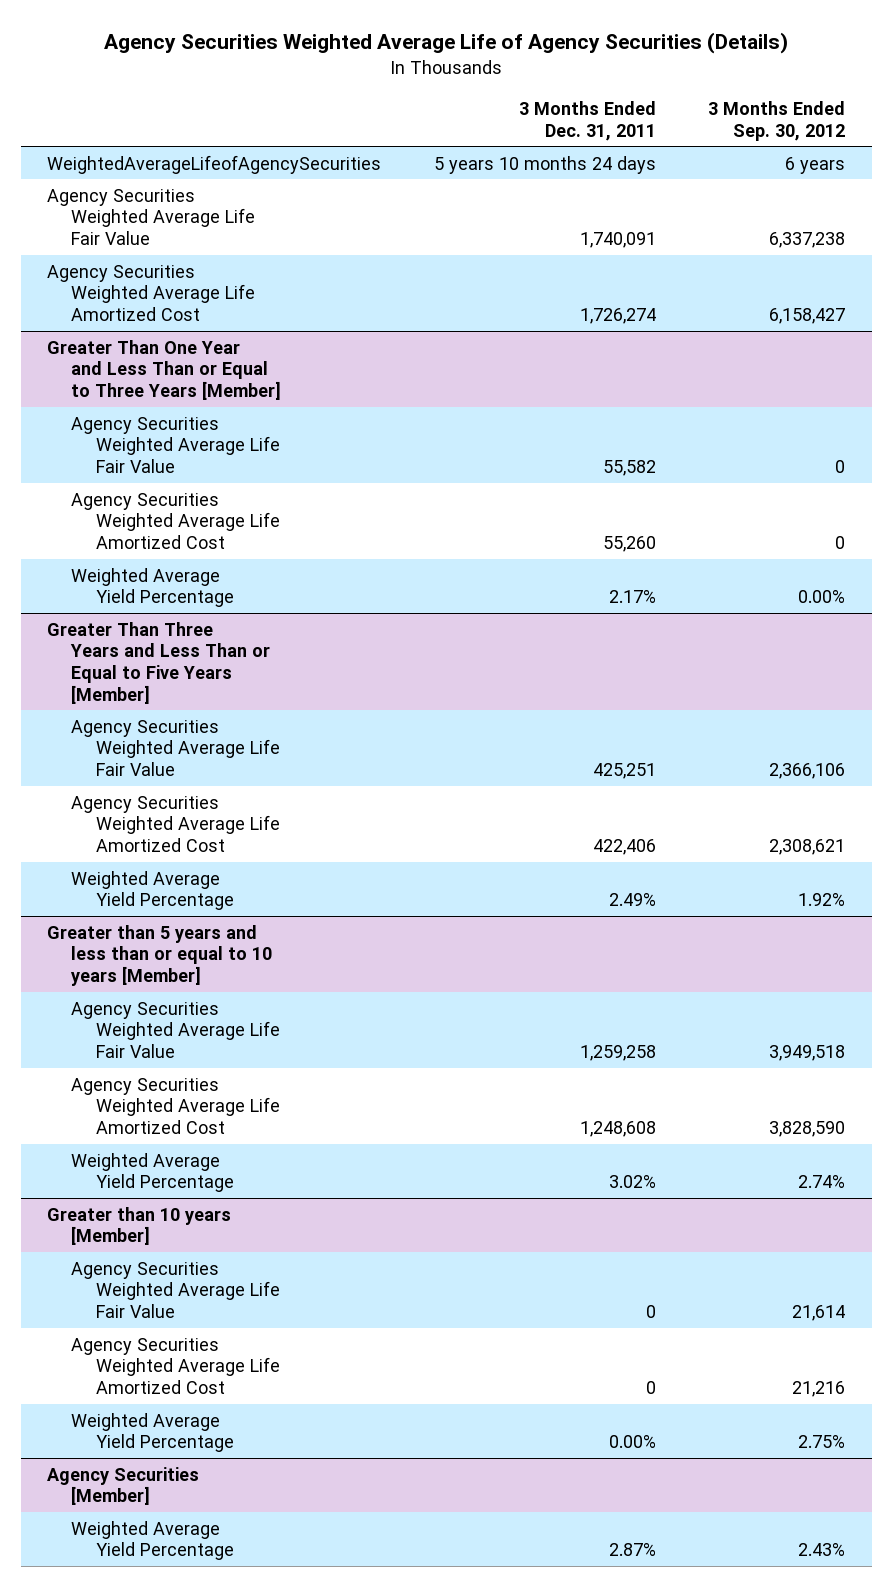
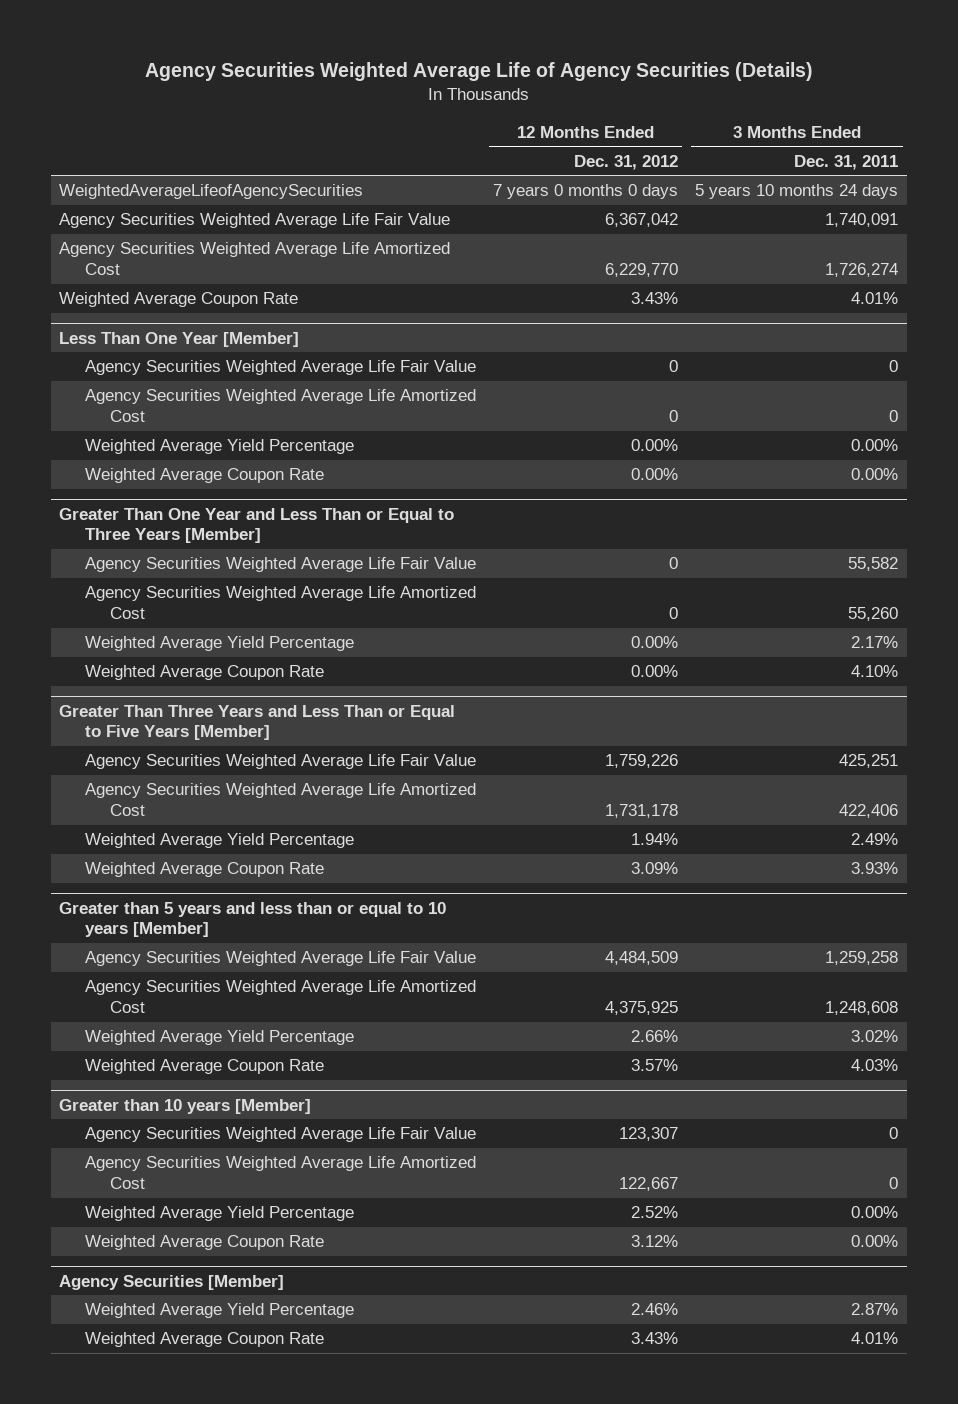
- | 3 Months Ended Dec. 31, 2011 | 3 Months Ended Sep. 30, 2012
+ | 12 Months Ended Dec. 31, 2012 | 3 Months Ended Dec. 31, 2011
+ Weighted Average Coupon Rate | 3.43% | 4.01%
+ Less Than One Year [Member]
+ Agency Securities Weighted Average Life Fair Value | 0 | 0
+ Agency Securities Weighted Average Life Amortized Cost | 0 | 0
+ Weighted Average Yield Percentage | 0.00% | 0.00%
+ Weighted Average Coupon Rate | 0.00% | 0.00%
@ Greater Than One Year and Less Than or Equal to Three Years [Member]
+ Weighted Average Coupon Rate | 0.00% | 4.10%
@ Greater Than Three Years and Less Than or Equal to Five Years [Member]
+ Weighted Average Coupon Rate | 3.09% | 3.93%
@ Greater than 5 years and less than or equal to 10 years [Member]
+ Weighted Average Coupon Rate | 3.57% | 4.03%
@ Greater than 10 years [Member]
+ Weighted Average Coupon Rate | 3.12% | 0.00%
@ Agency Securities [Member]
+ Weighted Average Coupon Rate | 3.43% | 4.01%

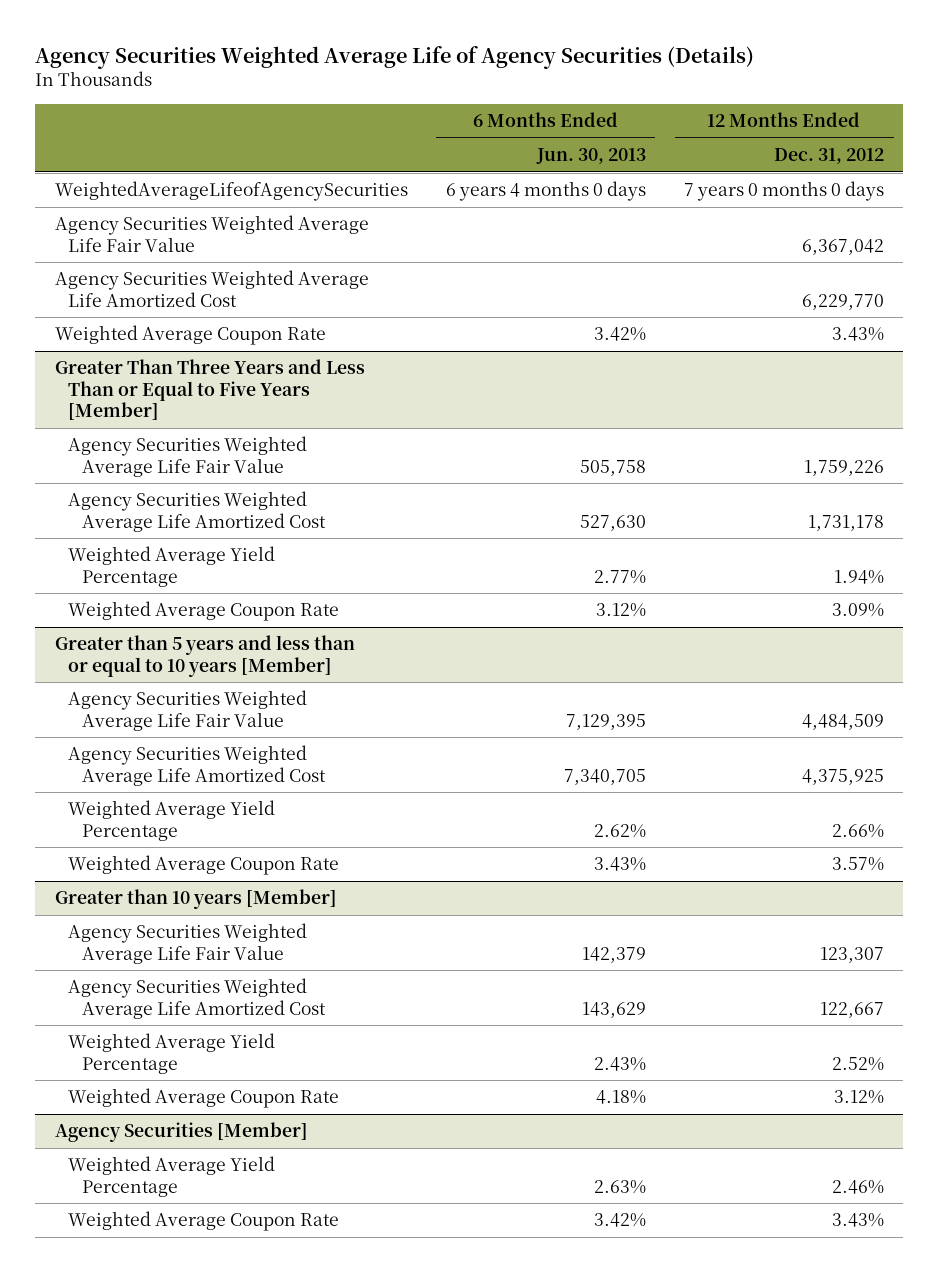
- | 12 Months Ended Dec. 31, 2012 | 3 Months Ended Dec. 31, 2011
+ | 6 Months Ended Jun. 30, 2013 | 12 Months Ended Dec. 31, 2012
- Less Than One Year [Member]
- Agency Securities Weighted Average Life Fair Value | 0 | 0
- Agency Securities Weighted Average Life Amortized Cost | 0 | 0
- Weighted Average Yield Percentage | 0.00% | 0.00%
- Weighted Average Coupon Rate | 0.00% | 0.00%
- Greater Than One Year and Less Than or Equal to Three Years [Member]
- Agency Securities Weighted Average Life Fair Value | 0 | 55,582
- Agency Securities Weighted Average Life Amortized Cost | 0 | 55,260
- Weighted Average Yield Percentage | 0.00% | 2.17%
- Weighted Average Coupon Rate | 0.00% | 4.10%

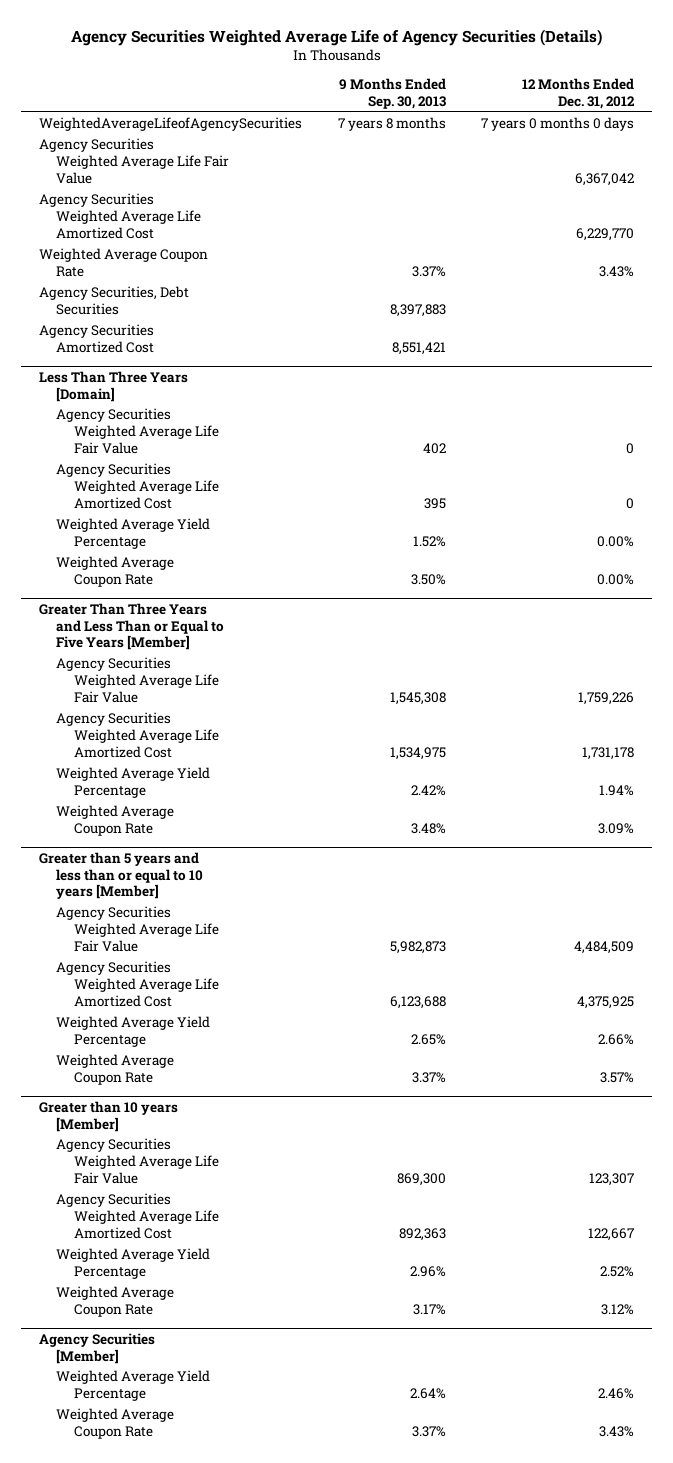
- | 6 Months Ended Jun. 30, 2013 | 12 Months Ended Dec. 31, 2012
+ | 9 Months Ended Sep. 30, 2013 | 12 Months Ended Dec. 31, 2012
+ Agency Securities, Debt Securities | 8,397,883 |
+ Agency Securities Amortized Cost | 8,551,421 |
+ Less Than Three Years [Domain]
+ Agency Securities Weighted Average Life Fair Value | 402 | 0
+ Agency Securities Weighted Average Life Amortized Cost | 395 | 0
+ Weighted Average Yield Percentage | 1.52% | 0.00%
+ Weighted Average Coupon Rate | 3.50% | 0.00%

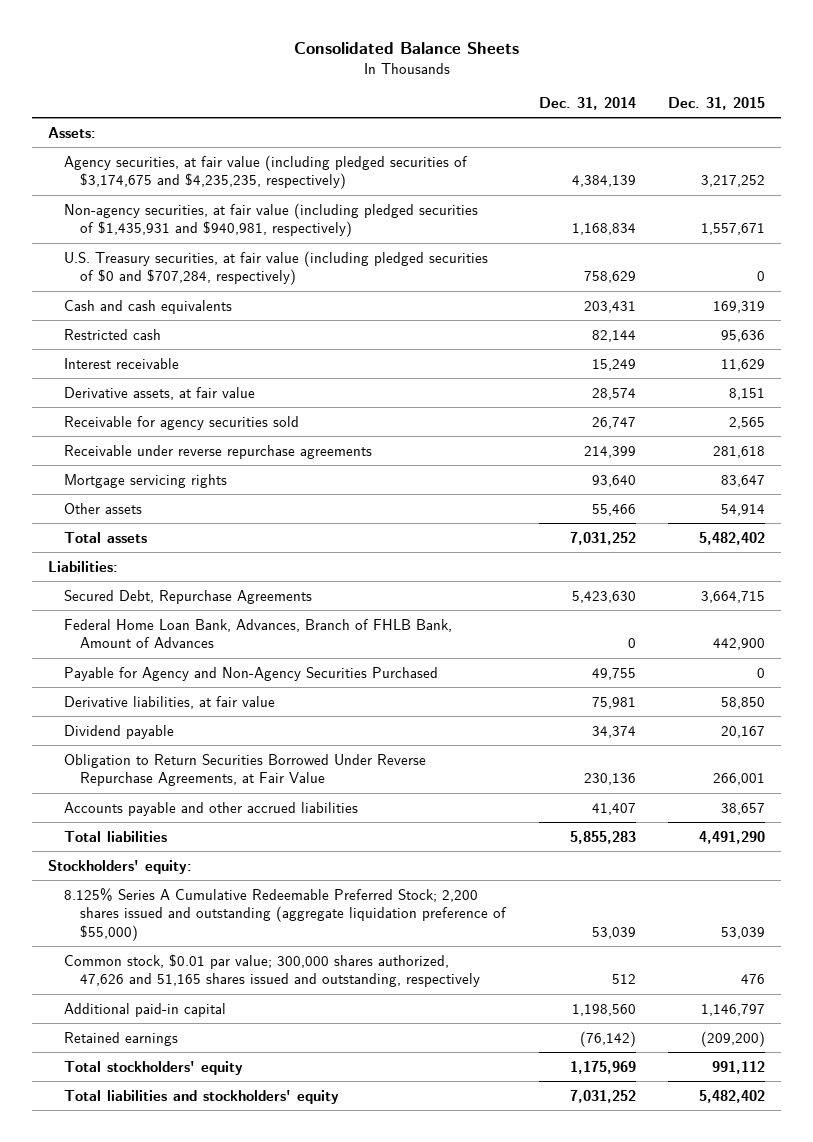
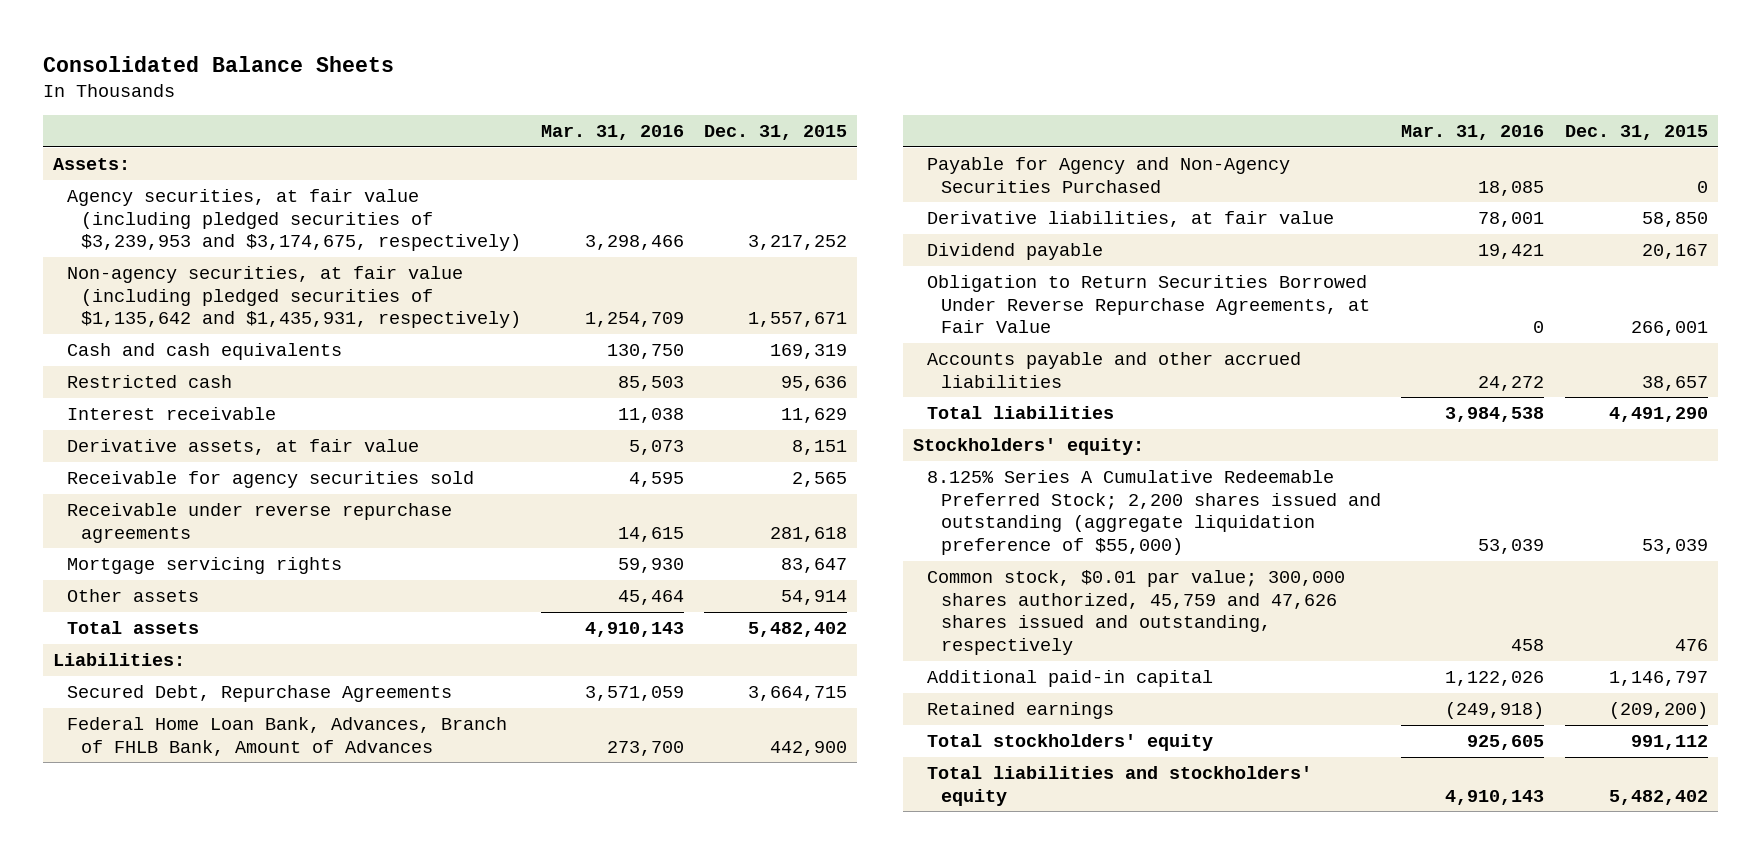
- | Dec. 31, 2014 | Dec. 31, 2015
+ | Mar. 31, 2016 | Dec. 31, 2015
- Agency securities, at fair value (including pledged securities of $3,174,675 and $4,235,235, respectively) | 4,384,139 | 3,217,252
- Non-agency securities, at fair value (including pledged securities of $1,435,931 and $940,981, respectively) | 1,168,834 | 1,557,671
- U.S. Treasury securities, at fair value (including pledged securities of $0 and $707,284, respectively) | 758,629 | 0
+ Agency securities, at fair value (including pledged securities of $3,239,953 and $3,174,675, respectively) | 3,298,466 | 3,217,252
+ Non-agency securities, at fair value (including pledged securities of $1,135,642 and $1,435,931, respectively) | 1,254,709 | 1,557,671
- Common stock, $0.01 par value; 300,000 shares authorized, 47,626 and 51,165 shares issued and outstanding, respectively | 512 | 476
+ Common stock, $0.01 par value; 300,000 shares authorized, 45,759 and 47,626 shares issued and outstanding, respectively | 458 | 476

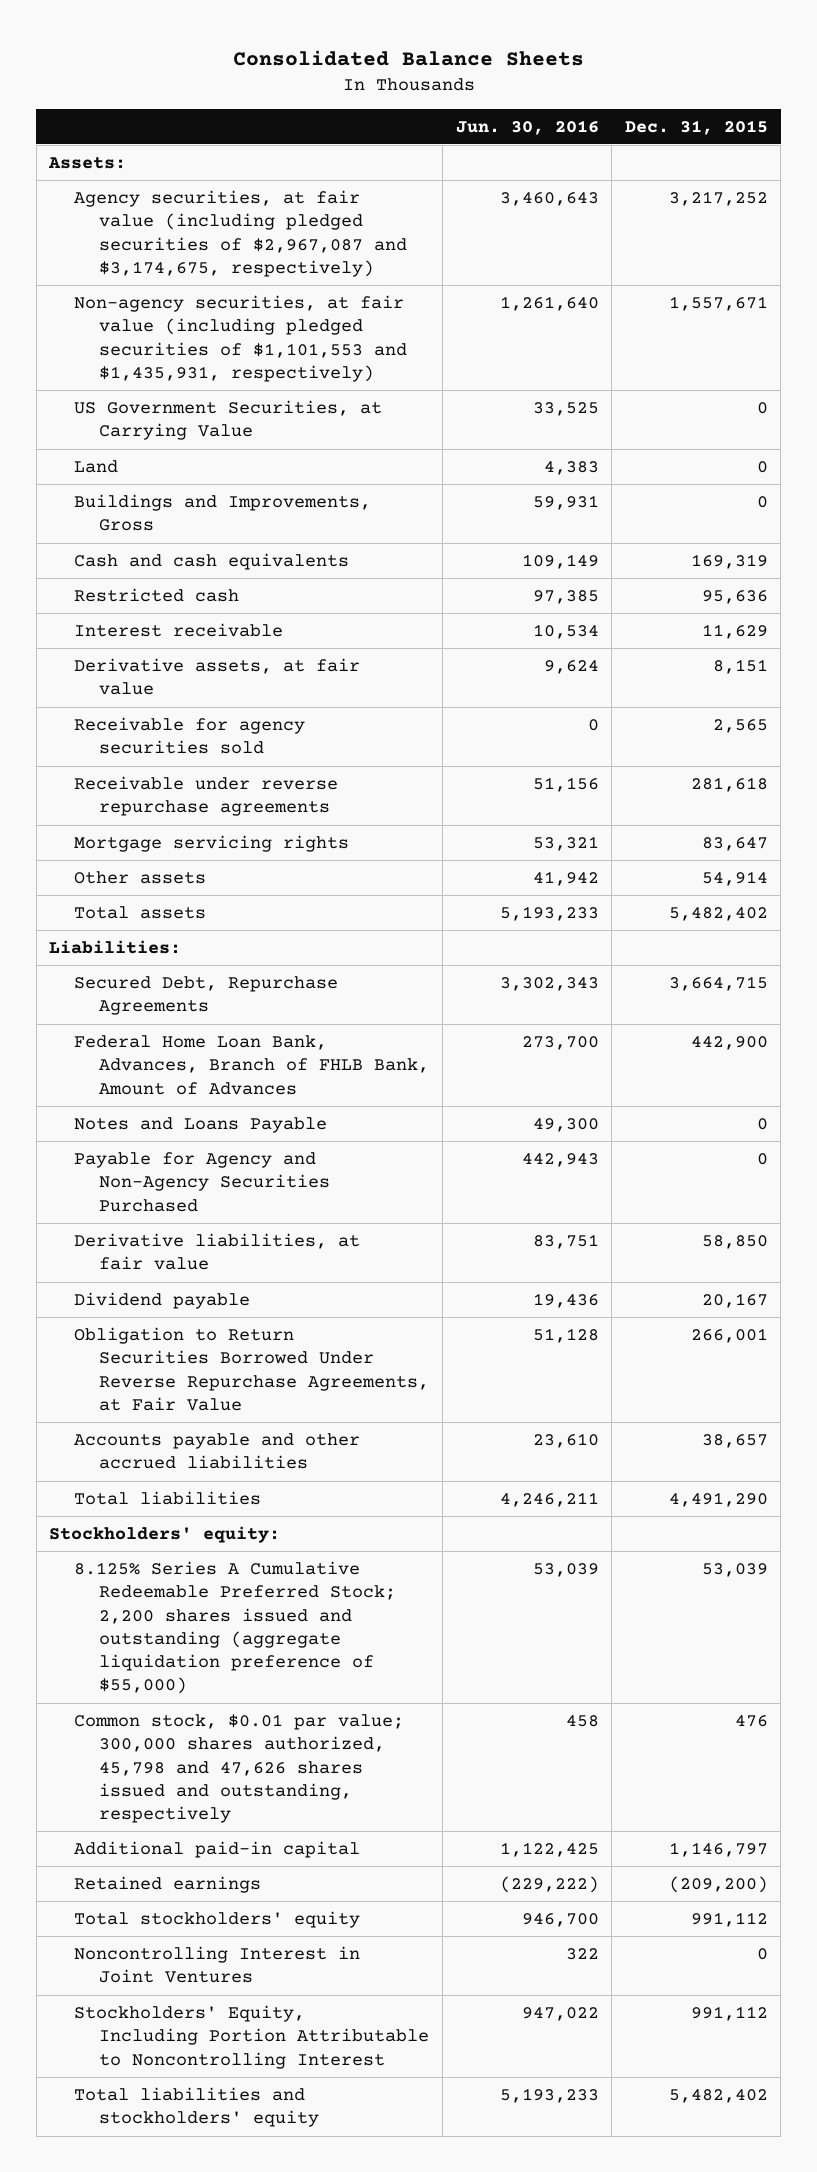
- | Mar. 31, 2016 | Dec. 31, 2015
+ | Jun. 30, 2016 | Dec. 31, 2015
- Agency securities, at fair value (including pledged securities of $3,239,953 and $3,174,675, respectively) | 3,298,466 | 3,217,252
- Non-agency securities, at fair value (including pledged securities of $1,135,642 and $1,435,931, respectively) | 1,254,709 | 1,557,671
+ Agency securities, at fair value (including pledged securities of $2,967,087 and $3,174,675, respectively) | 3,460,643 | 3,217,252
+ Non-agency securities, at fair value (including pledged securities of $1,101,553 and $1,435,931, respectively) | 1,261,640 | 1,557,671
+ US Government Securities, at Carrying Value | 33,525 | 0
+ Land | 4,383 | 0
+ Buildings and Improvements, Gross | 59,931 | 0
+ Notes and Loans Payable | 49,300 | 0
- Common stock, $0.01 par value; 300,000 shares authorized, 45,759 and 47,626 shares issued and outstanding, respectively | 458 | 476
+ Common stock, $0.01 par value; 300,000 shares authorized, 45,798 and 47,626 shares issued and outstanding, respectively | 458 | 476
+ Noncontrolling Interest in Joint Ventures | 322 | 0
+ Stockholders' Equity, Including Portion Attributable to Noncontrolling Interest | 947,022 | 991,112

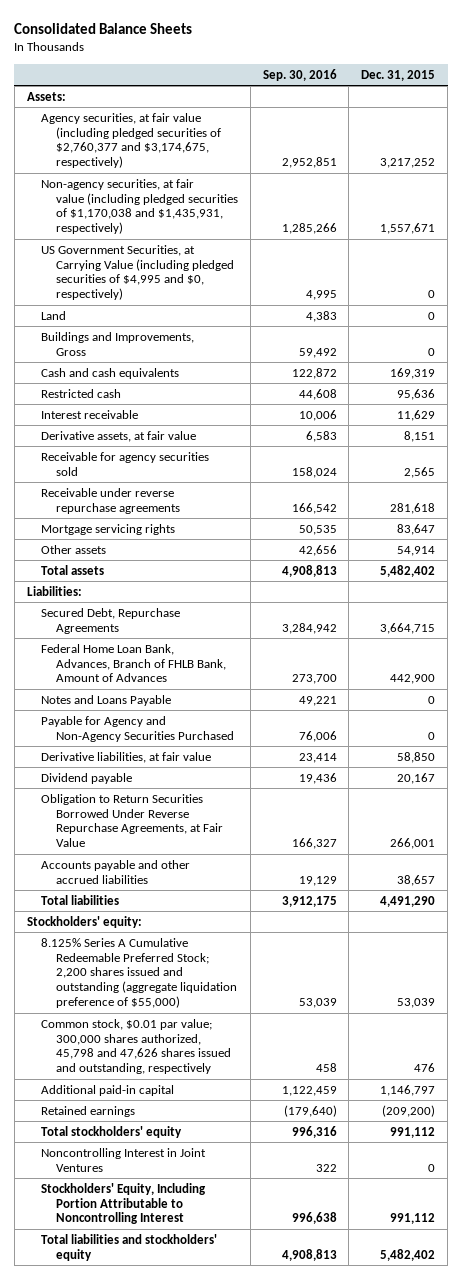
- | Jun. 30, 2016 | Dec. 31, 2015
+ | Sep. 30, 2016 | Dec. 31, 2015
- Agency securities, at fair value (including pledged securities of $2,967,087 and $3,174,675, respectively) | 3,460,643 | 3,217,252
- Non-agency securities, at fair value (including pledged securities of $1,101,553 and $1,435,931, respectively) | 1,261,640 | 1,557,671
- US Government Securities, at Carrying Value | 33,525 | 0
+ Agency securities, at fair value (including pledged securities of $2,760,377 and $3,174,675, respectively) | 2,952,851 | 3,217,252
+ Non-agency securities, at fair value (including pledged securities of $1,170,038 and $1,435,931, respectively) | 1,285,266 | 1,557,671
+ US Government Securities, at Carrying Value (including pledged securities of $4,995 and $0, respectively) | 4,995 | 0

